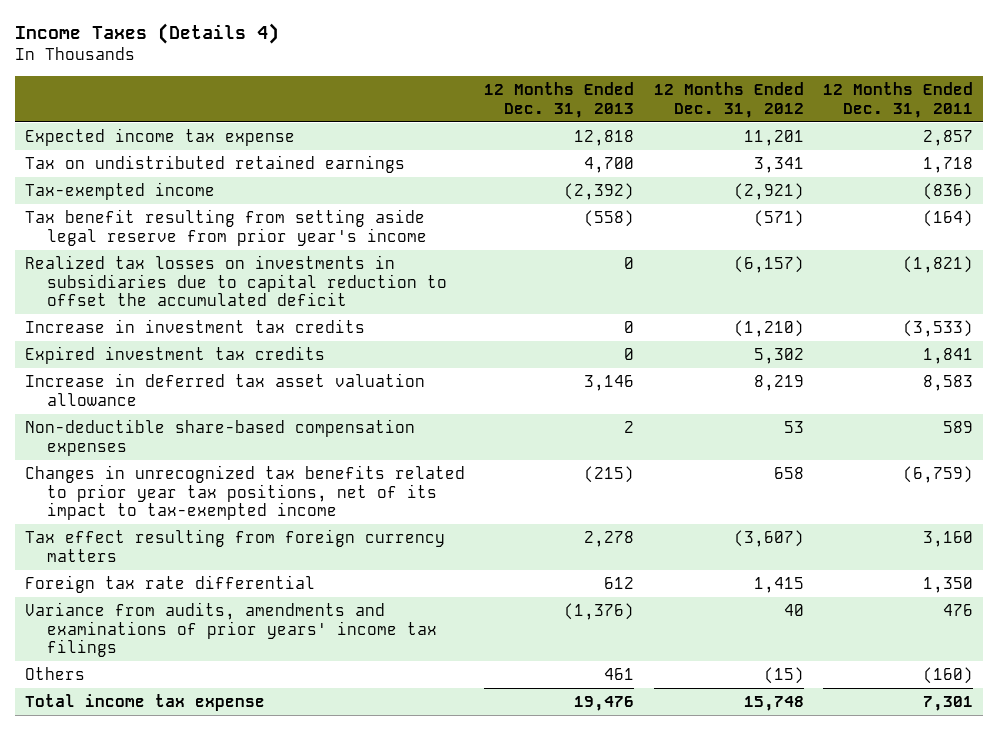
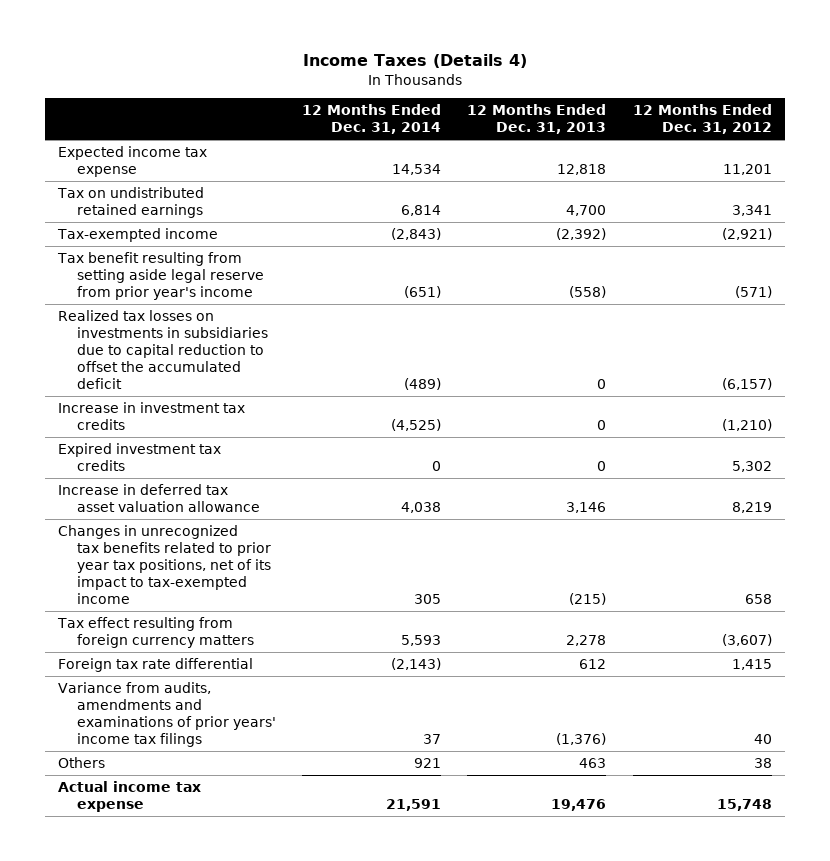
- | 12 Months Ended Dec. 31, 2013 | 12 Months Ended Dec. 31, 2012 | 12 Months Ended Dec. 31, 2011
+ | 12 Months Ended Dec. 31, 2014 | 12 Months Ended Dec. 31, 2013 | 12 Months Ended Dec. 31, 2012
- Non-deductible share-based compensation expenses | 2 | 53 | 589
- Others | 461 | (15) | (160)
- Total income tax expense | 19,476 | 15,748 | 7,301
+ Others | 921 | 463 | 38
+ Actual income tax expense | 21,591 | 19,476 | 15,748

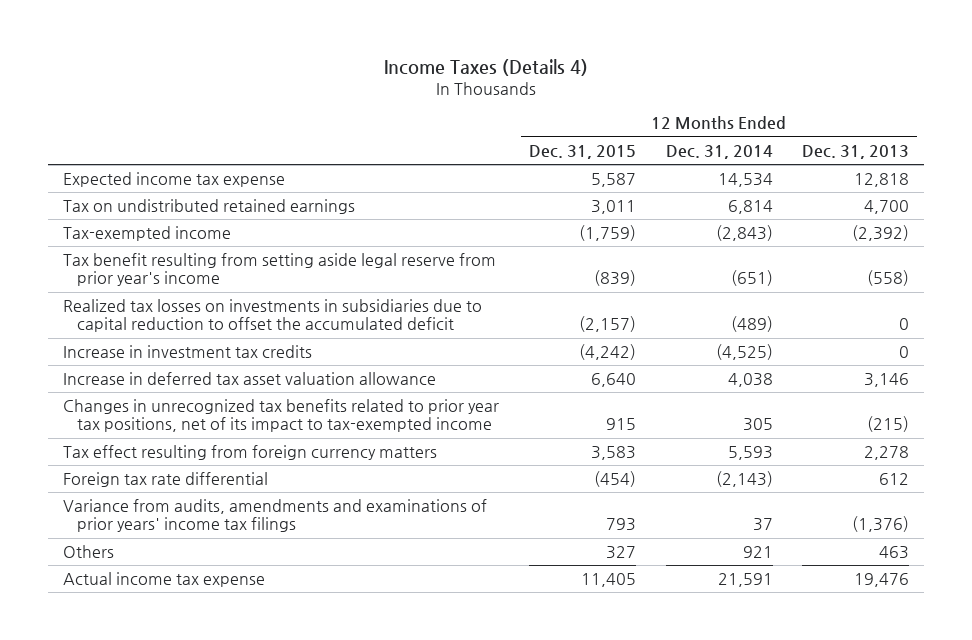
- | 12 Months Ended Dec. 31, 2014 | 12 Months Ended Dec. 31, 2013 | 12 Months Ended Dec. 31, 2012
+ | 12 Months Ended Dec. 31, 2015 | 12 Months Ended Dec. 31, 2014 | 12 Months Ended Dec. 31, 2013
- Expired investment tax credits | 0 | 0 | 5,302

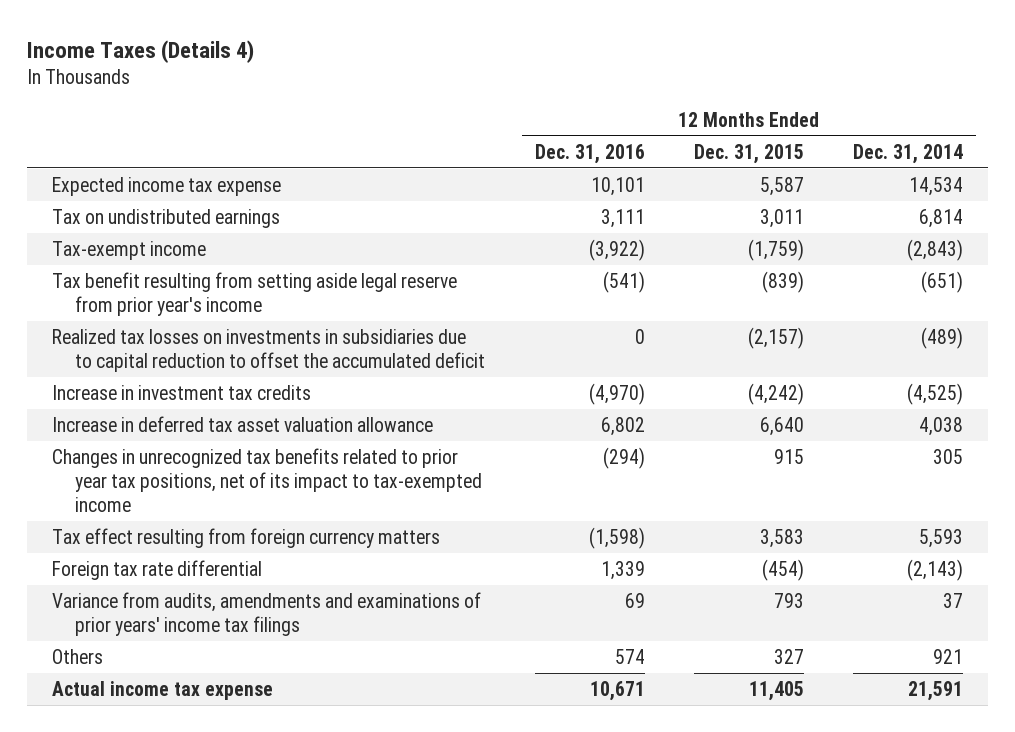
- | 12 Months Ended Dec. 31, 2015 | 12 Months Ended Dec. 31, 2014 | 12 Months Ended Dec. 31, 2013
+ | 12 Months Ended Dec. 31, 2016 | 12 Months Ended Dec. 31, 2015 | 12 Months Ended Dec. 31, 2014
- Tax on undistributed retained earnings | 3,011 | 6,814 | 4,700
- Tax-exempted income | (1,759) | (2,843) | (2,392)
+ Tax on undistributed earnings | 3,111 | 3,011 | 6,814
+ Tax-exempt income | (3,922) | (1,759) | (2,843)

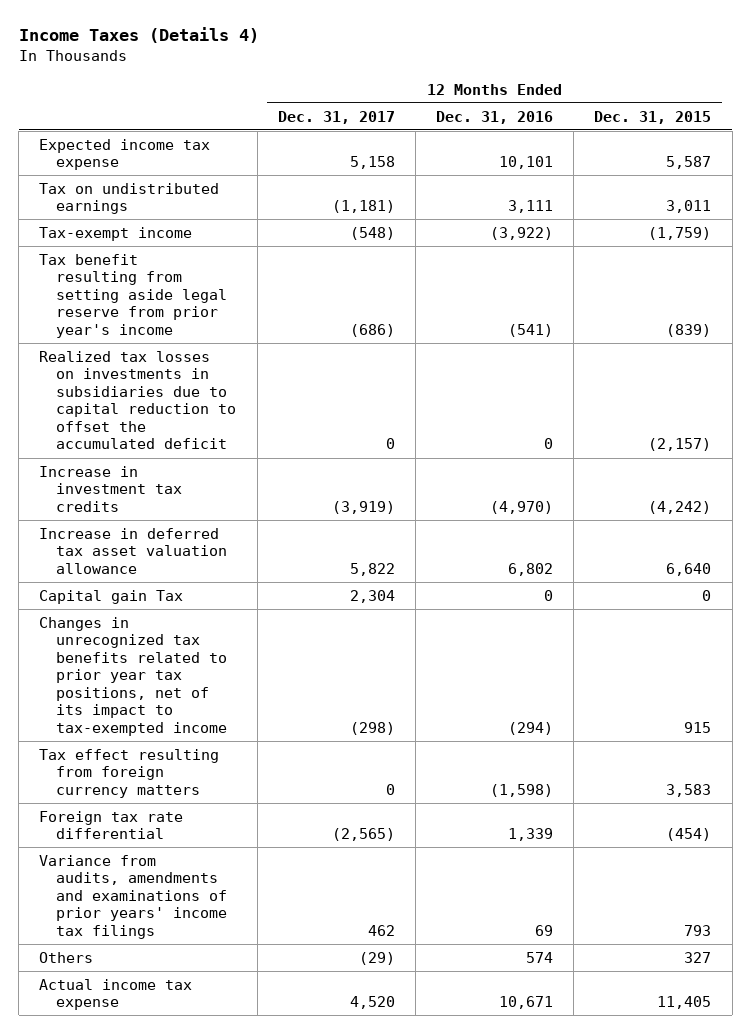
- | 12 Months Ended Dec. 31, 2016 | 12 Months Ended Dec. 31, 2015 | 12 Months Ended Dec. 31, 2014
+ | 12 Months Ended Dec. 31, 2017 | 12 Months Ended Dec. 31, 2016 | 12 Months Ended Dec. 31, 2015
+ Capital gain Tax | 2,304 | 0 | 0

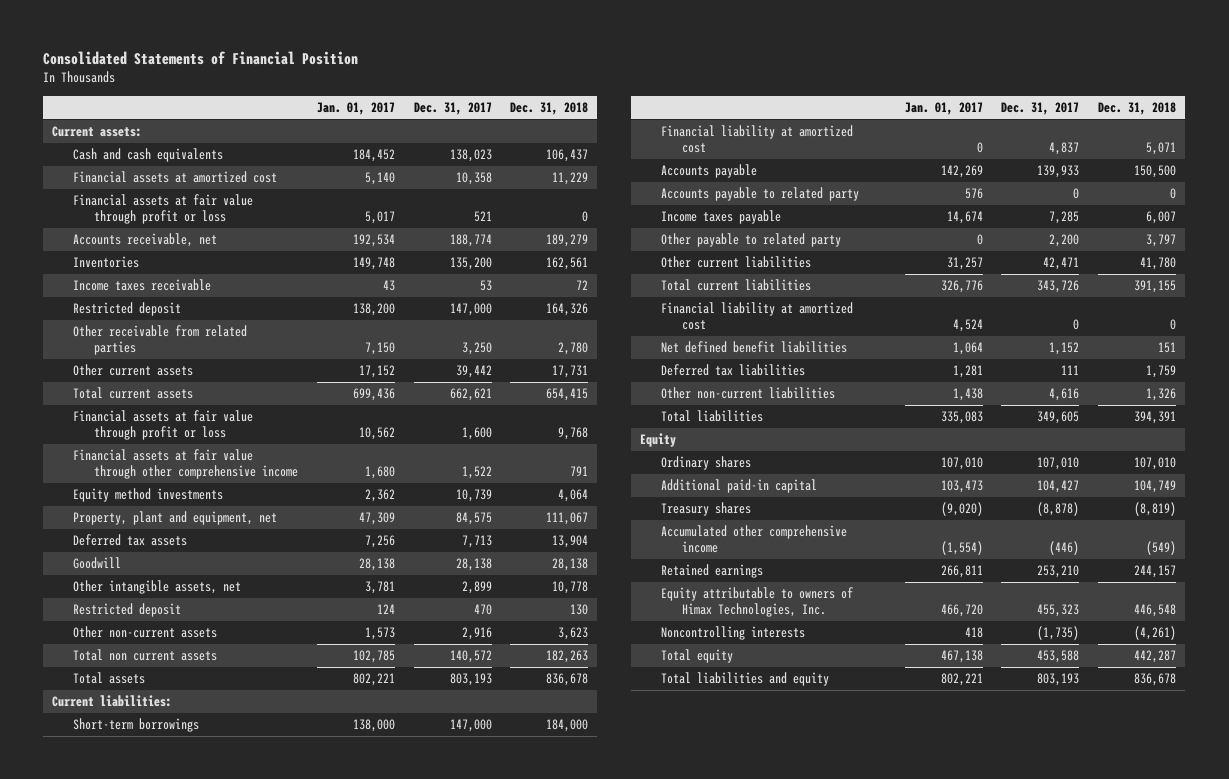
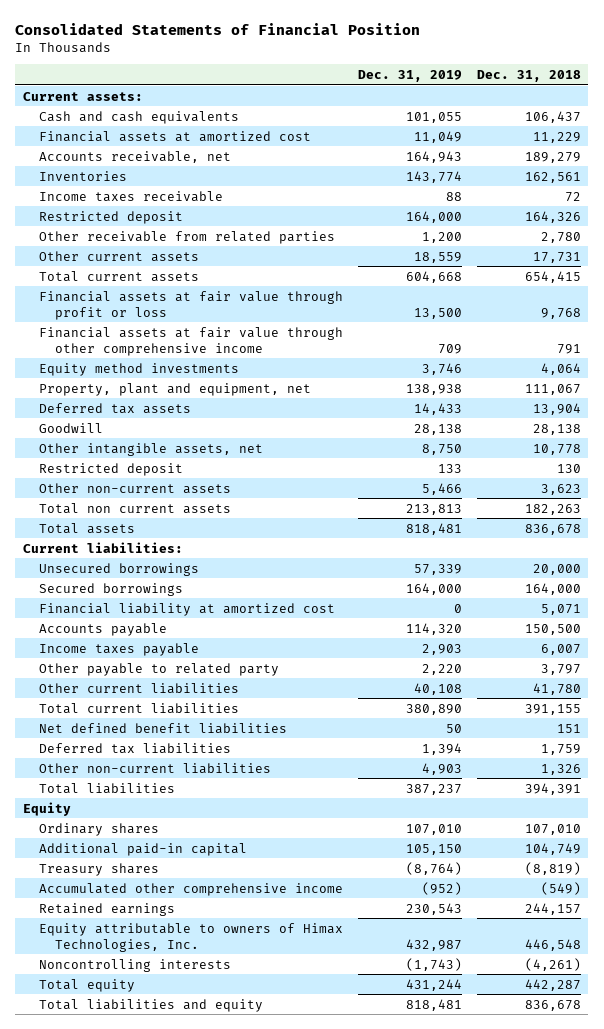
- | Jan. 01, 2017 | Dec. 31, 2017 | Dec. 31, 2018
+ | Dec. 31, 2019 | Dec. 31, 2018
- Financial assets at fair value through profit or loss | 5,017 | 521 | 0
- Short-term borrowings | 138,000 | 147,000 | 184,000
+ Unsecured borrowings | 57,339 | 20,000
+ Secured borrowings | 164,000 | 164,000
- Accounts payable to related party | 576 | 0 | 0
- Financial liability at amortized cost | 4,524 | 0 | 0

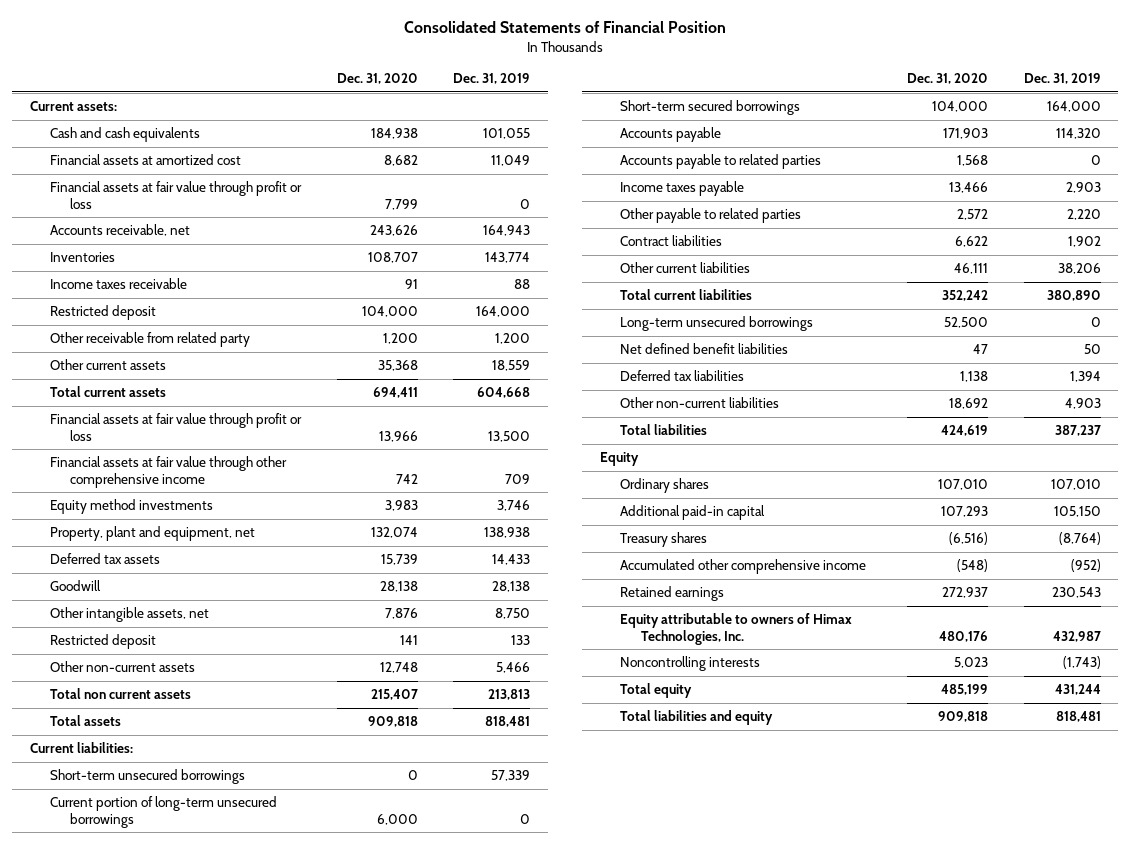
- | Dec. 31, 2019 | Dec. 31, 2018
+ | Dec. 31, 2020 | Dec. 31, 2019
+ Financial assets at fair value through profit or loss | 7,799 | 0
- Other receivable from related parties | 1,200 | 2,780
+ Other receivable from related party | 1,200 | 1,200
- Unsecured borrowings | 57,339 | 20,000
- Secured borrowings | 164,000 | 164,000
- Financial liability at amortized cost | 0 | 5,071
+ Short-term unsecured borrowings | 0 | 57,339
+ Current portion of long-term unsecured borrowings | 6,000 | 0
+ Short-term secured borrowings | 104,000 | 164,000
+ Accounts payable to related parties | 1,568 | 0
- Other payable to related party | 2,220 | 3,797
- Other current liabilities | 40,108 | 41,780
+ Other payable to related parties | 2,572 | 2,220
+ Contract liabilities | 6,622 | 1,902
+ Other current liabilities | 46,111 | 38,206
+ Long-term unsecured borrowings | 52,500 | 0

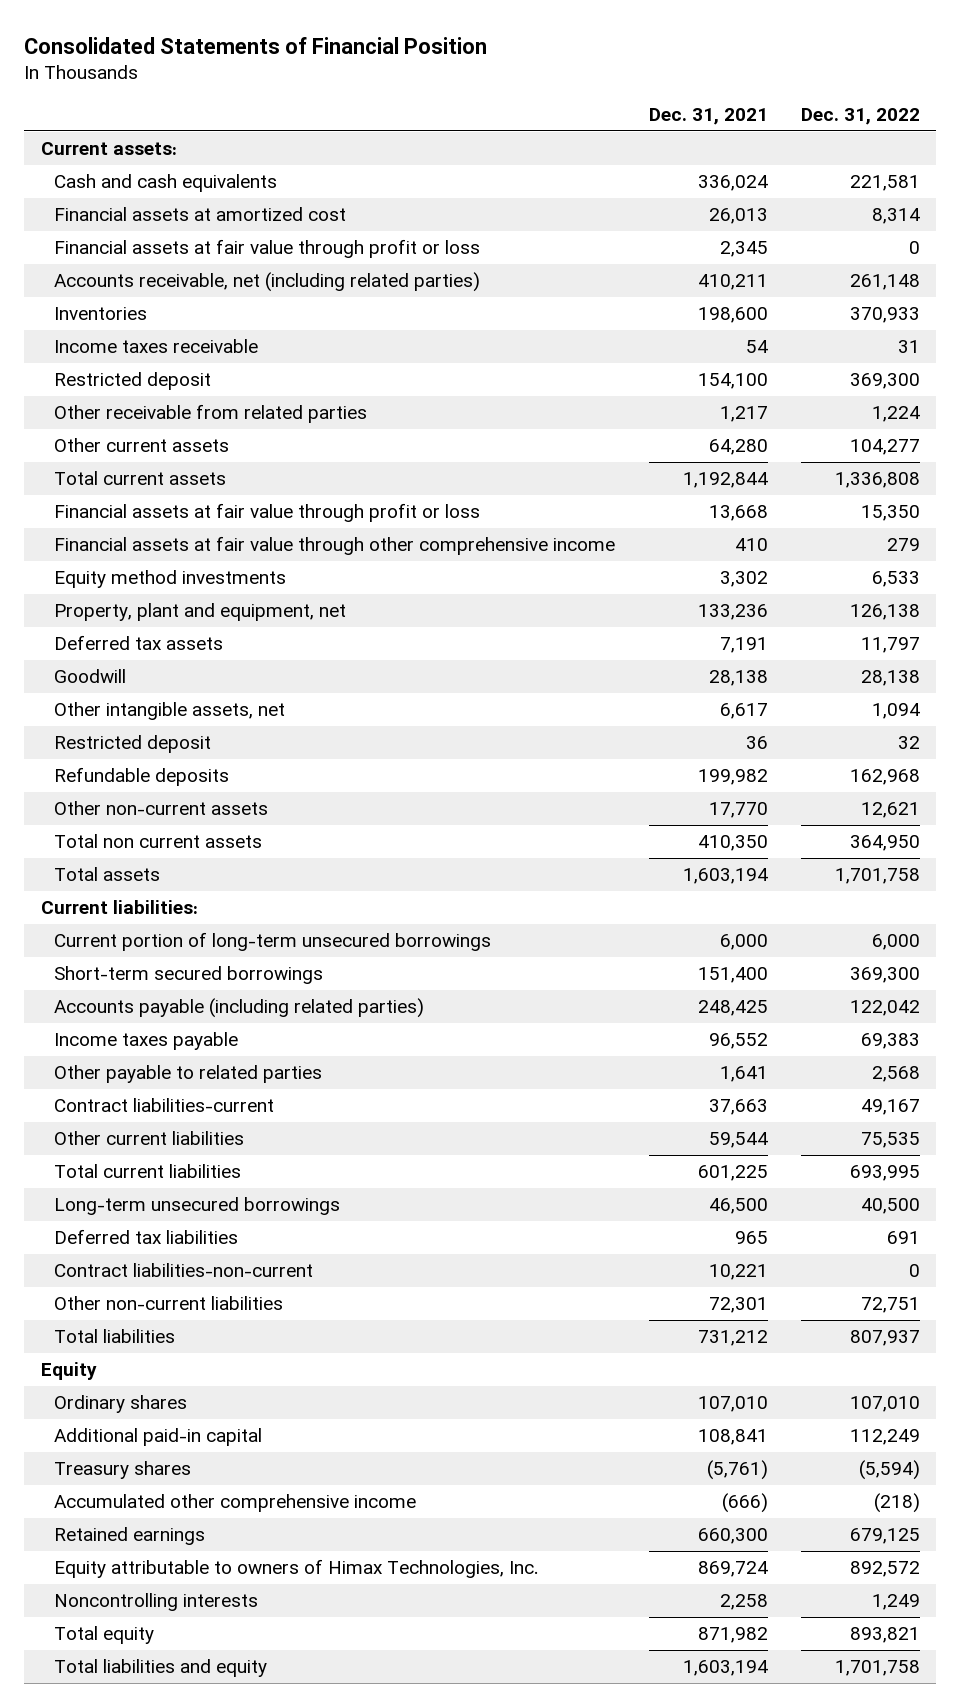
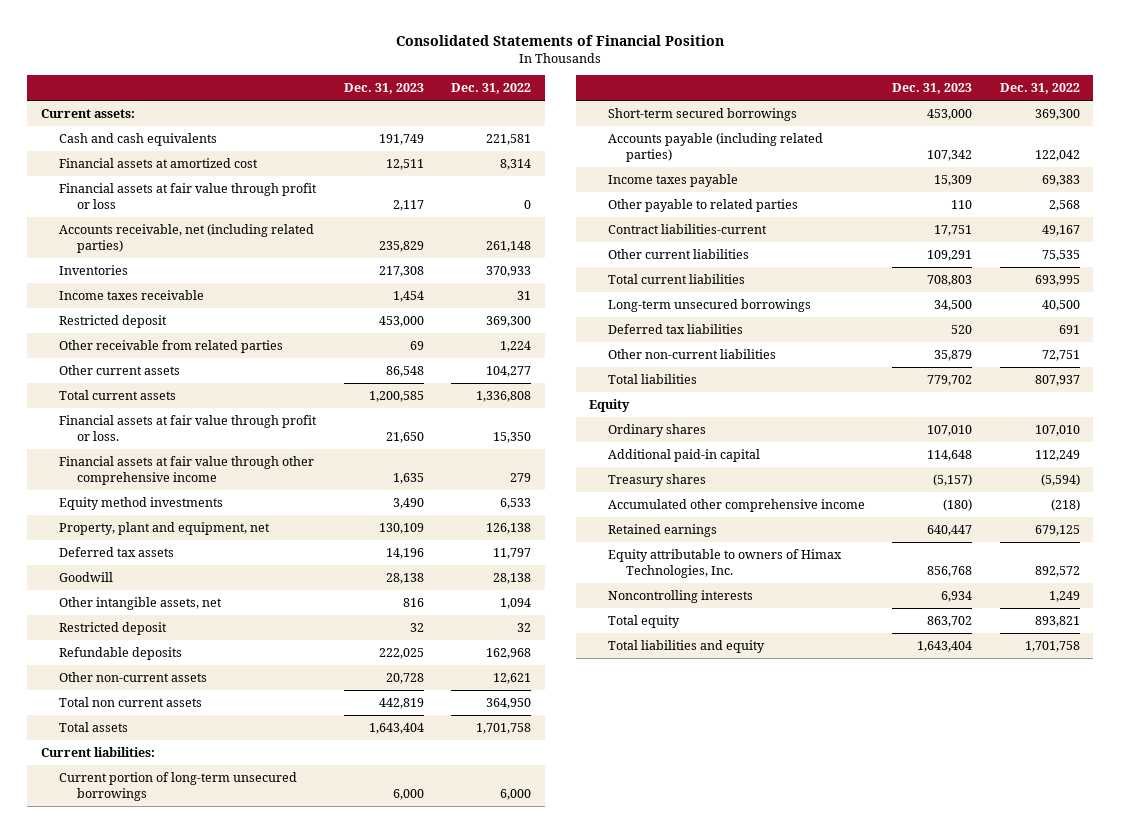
- | Dec. 31, 2021 | Dec. 31, 2022
+ | Dec. 31, 2023 | Dec. 31, 2022
- Financial assets at fair value through profit or loss | 13,668 | 15,350
+ Financial assets at fair value through profit or loss. | 21,650 | 15,350
- Contract liabilities-non-current | 10,221 | 0

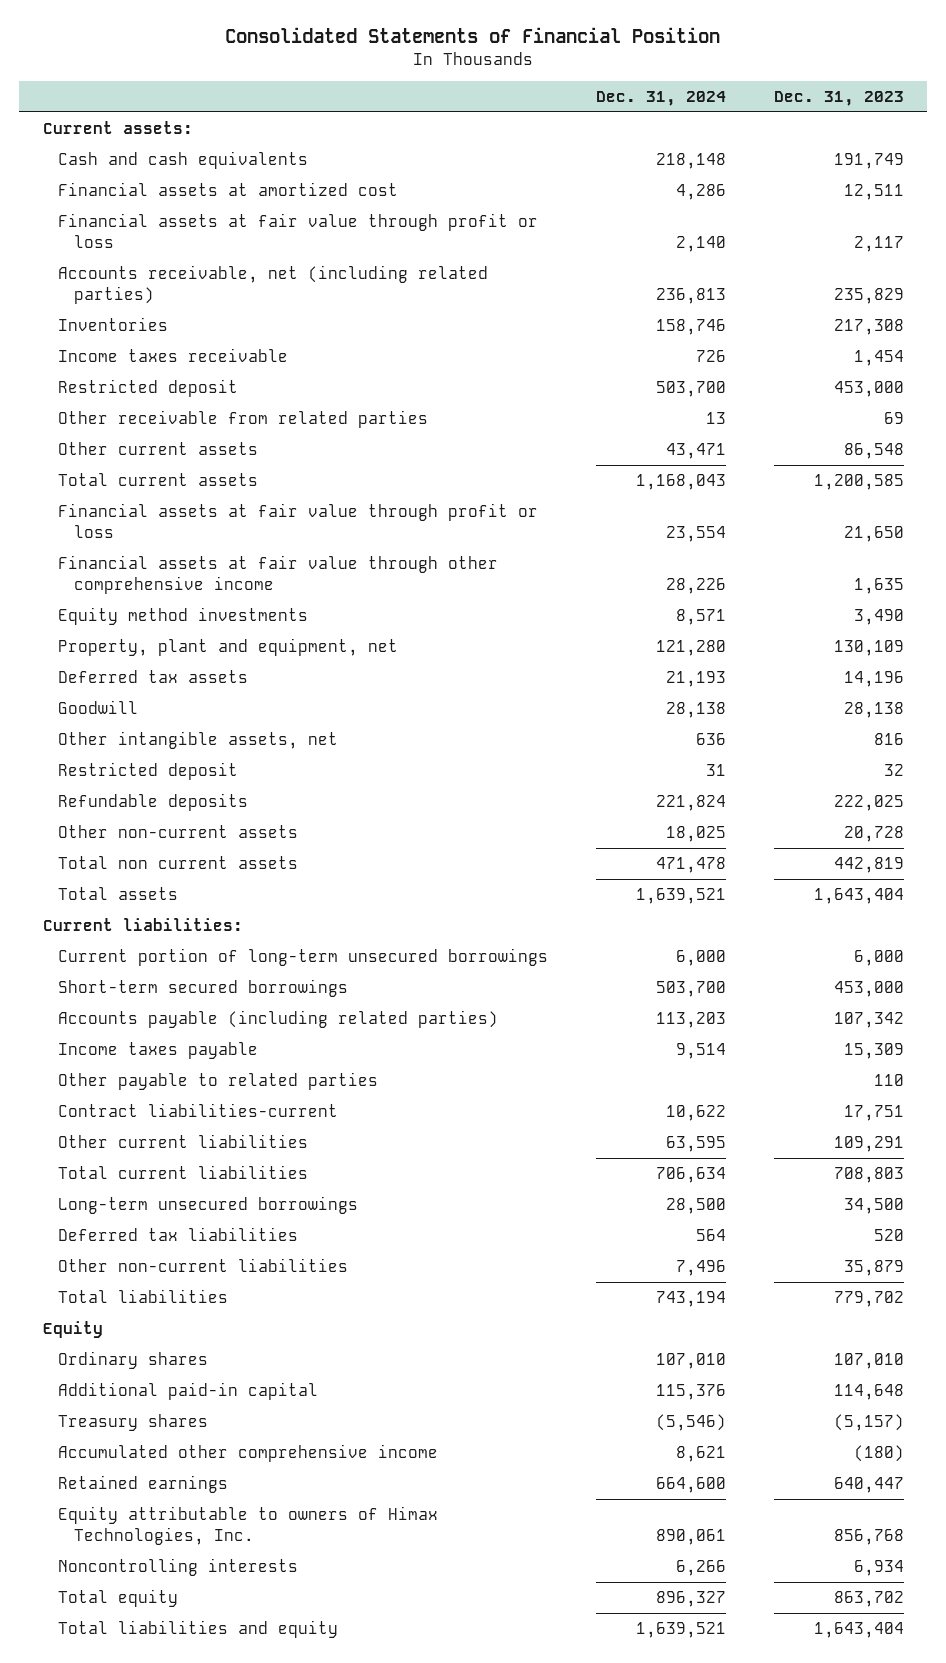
- | Dec. 31, 2023 | Dec. 31, 2022
+ | Dec. 31, 2024 | Dec. 31, 2023
- Financial assets at fair value through profit or loss. | 21,650 | 15,350
+ Financial assets at fair value through profit or loss | 23,554 | 21,650

